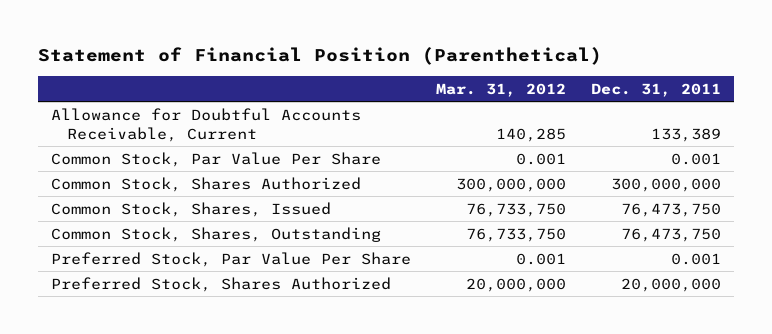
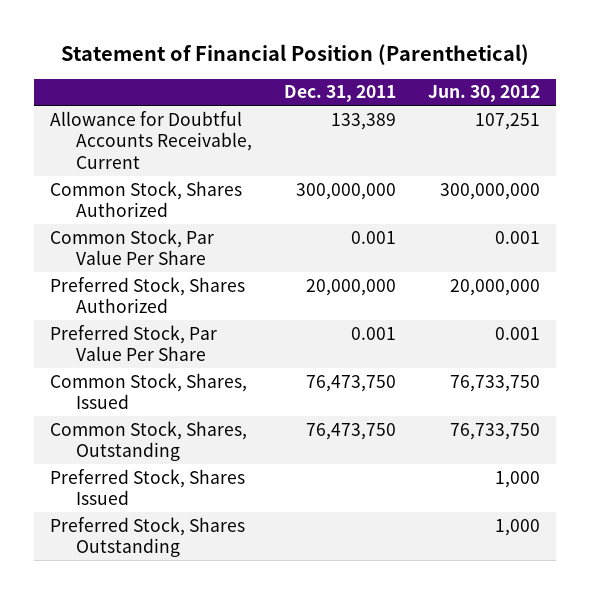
- | Mar. 31, 2012 | Dec. 31, 2011
+ | Dec. 31, 2011 | Jun. 30, 2012
moved down: Common Stock, Par Value Per Share | 0.001 | 0.001
moved up: Preferred Stock, Shares Authorized | 20,000,000 | 20,000,000
moved up: Preferred Stock, Par Value Per Share | 0.001 | 0.001
+ Preferred Stock, Shares Issued | | 1,000
+ Preferred Stock, Shares Outstanding | | 1,000

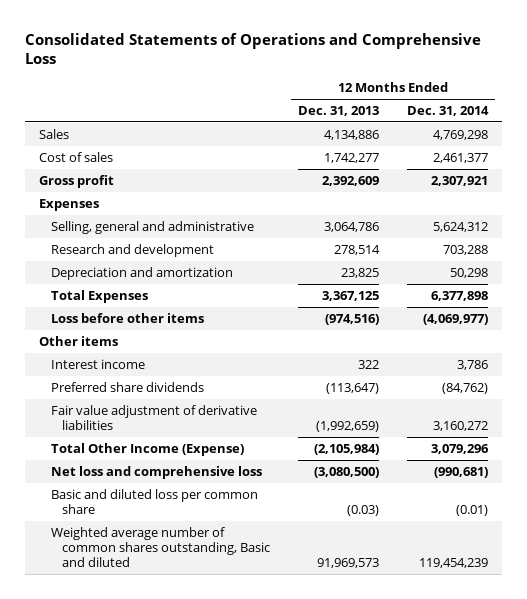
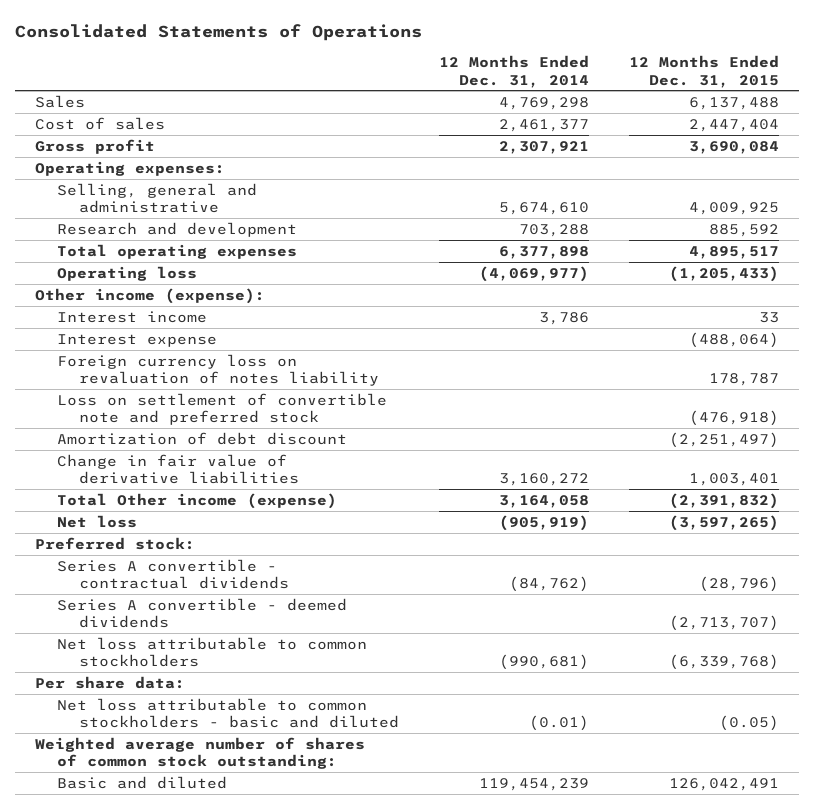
- Consolidated Statements of Operations and Comprehensive Loss
+ Consolidated Statements of Operations
- | 12 Months Ended Dec. 31, 2013 | 12 Months Ended Dec. 31, 2014
+ | 12 Months Ended Dec. 31, 2014 | 12 Months Ended Dec. 31, 2015
- Expenses
- Selling, general and administrative | 3,064,786 | 5,624,312
+ Operating expenses:
+ Selling, general and administrative | 5,674,610 | 4,009,925
- Depreciation and amortization | 23,825 | 50,298
- Total Expenses | 3,367,125 | 6,377,898
- Loss before other items | (974,516) | (4,069,977)
- Other items
+ Total operating expenses | 6,377,898 | 4,895,517
+ Operating loss | (4,069,977) | (1,205,433)
+ Other income (expense):
- Preferred share dividends | (113,647) | (84,762)
- Fair value adjustment of derivative liabilities | (1,992,659) | 3,160,272
- Total Other Income (Expense) | (2,105,984) | 3,079,296
- Net loss and comprehensive loss | (3,080,500) | (990,681)
- Basic and diluted loss per common share | (0.03) | (0.01)
- Weighted average number of common shares outstanding, Basic and diluted | 91,969,573 | 119,454,239
+ Interest expense | | (488,064)
+ Foreign currency loss on revaluation of notes liability | | 178,787
+ Loss on settlement of convertible note and preferred stock | | (476,918)
+ Amortization of debt discount | | (2,251,497)
+ Change in fair value of derivative liabilities | 3,160,272 | 1,003,401
+ Total Other income (expense) | 3,164,058 | (2,391,832)
+ Net loss | (905,919) | (3,597,265)
+ Preferred stock:
+ Series A convertible - contractual dividends | (84,762) | (28,796)
+ Series A convertible - deemed dividends | | (2,713,707)
+ Net loss attributable to common stockholders | (990,681) | (6,339,768)
+ Per share data:
+ Net loss attributable to common stockholders - basic and diluted | (0.01) | (0.05)
+ Weighted average number of shares of common stock outstanding:
+ Basic and diluted | 119,454,239 | 126,042,491

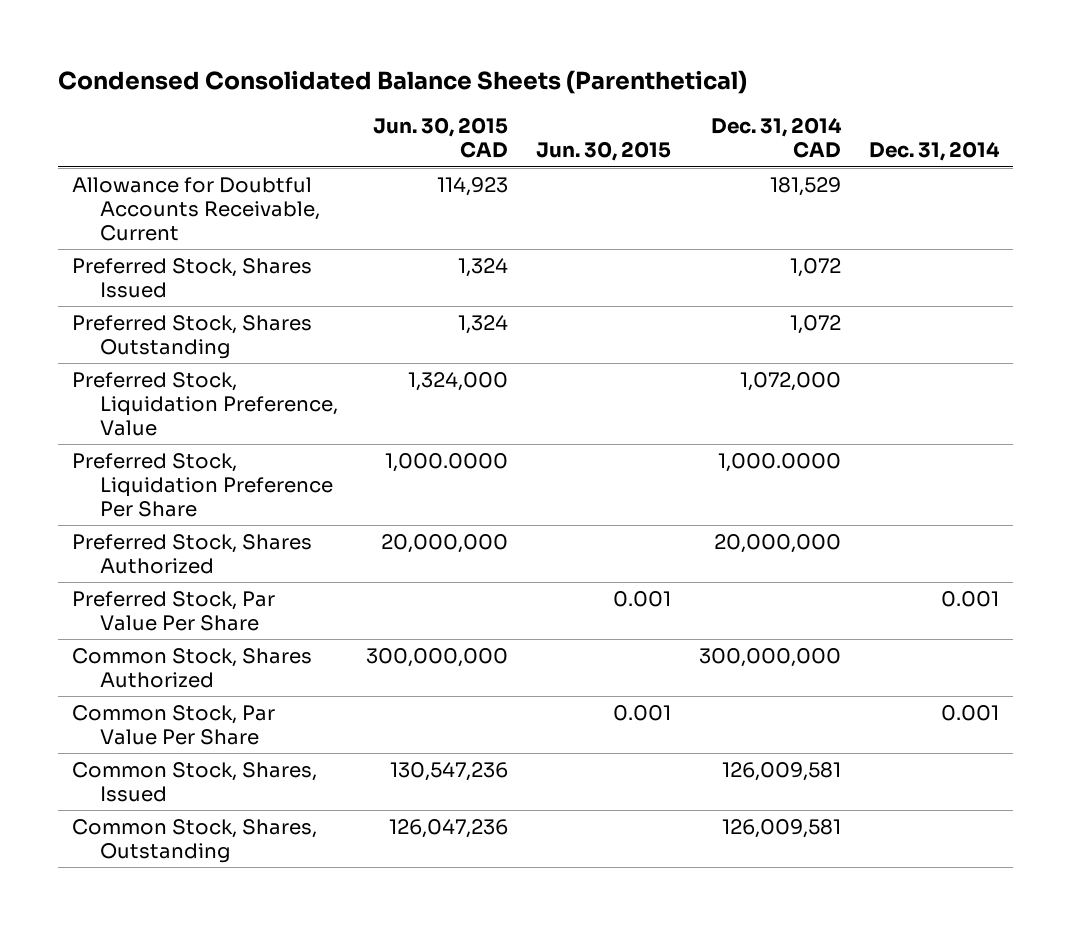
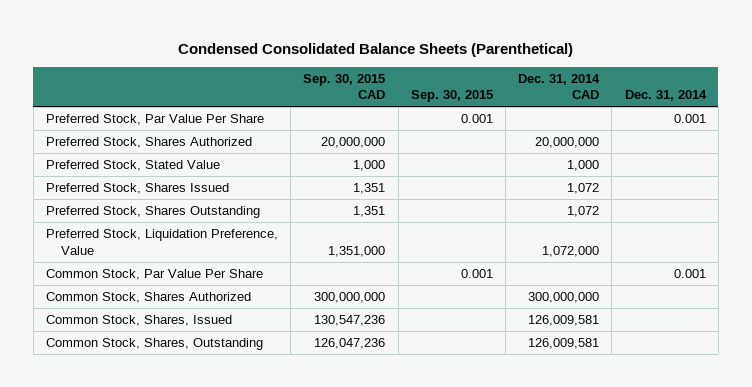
- | Jun. 30, 2015 CAD | Jun. 30, 2015 | Dec. 31, 2014 CAD | Dec. 31, 2014
+ | Sep. 30, 2015 CAD | Sep. 30, 2015 | Dec. 31, 2014 CAD | Dec. 31, 2014
- Allowance for Doubtful Accounts Receivable, Current | 114,923 | | 181,529 |
moved up: Preferred Stock, Par Value Per Share | | 0.001 | | 0.001
moved up: Preferred Stock, Shares Authorized | 20,000,000 | | 20,000,000 |
+ Preferred Stock, Stated Value | 1,000 | | 1,000 |
- Preferred Stock, Liquidation Preference Per Share | 1,000.0000 | | 1,000.0000 |
moved down: Common Stock, Shares Authorized | 300,000,000 | | 300,000,000 |

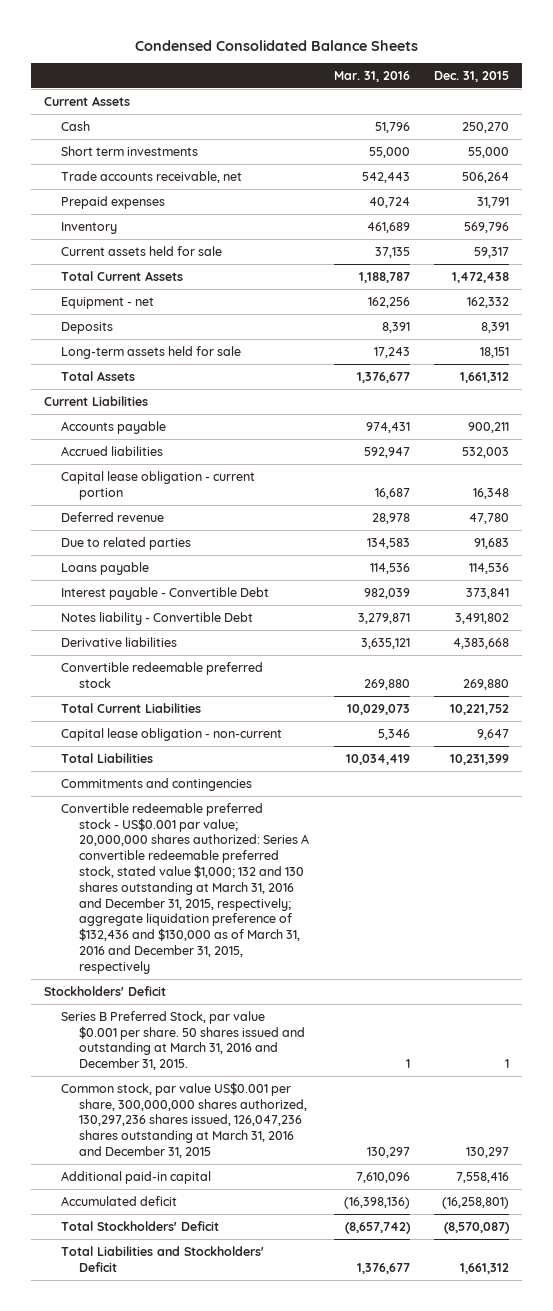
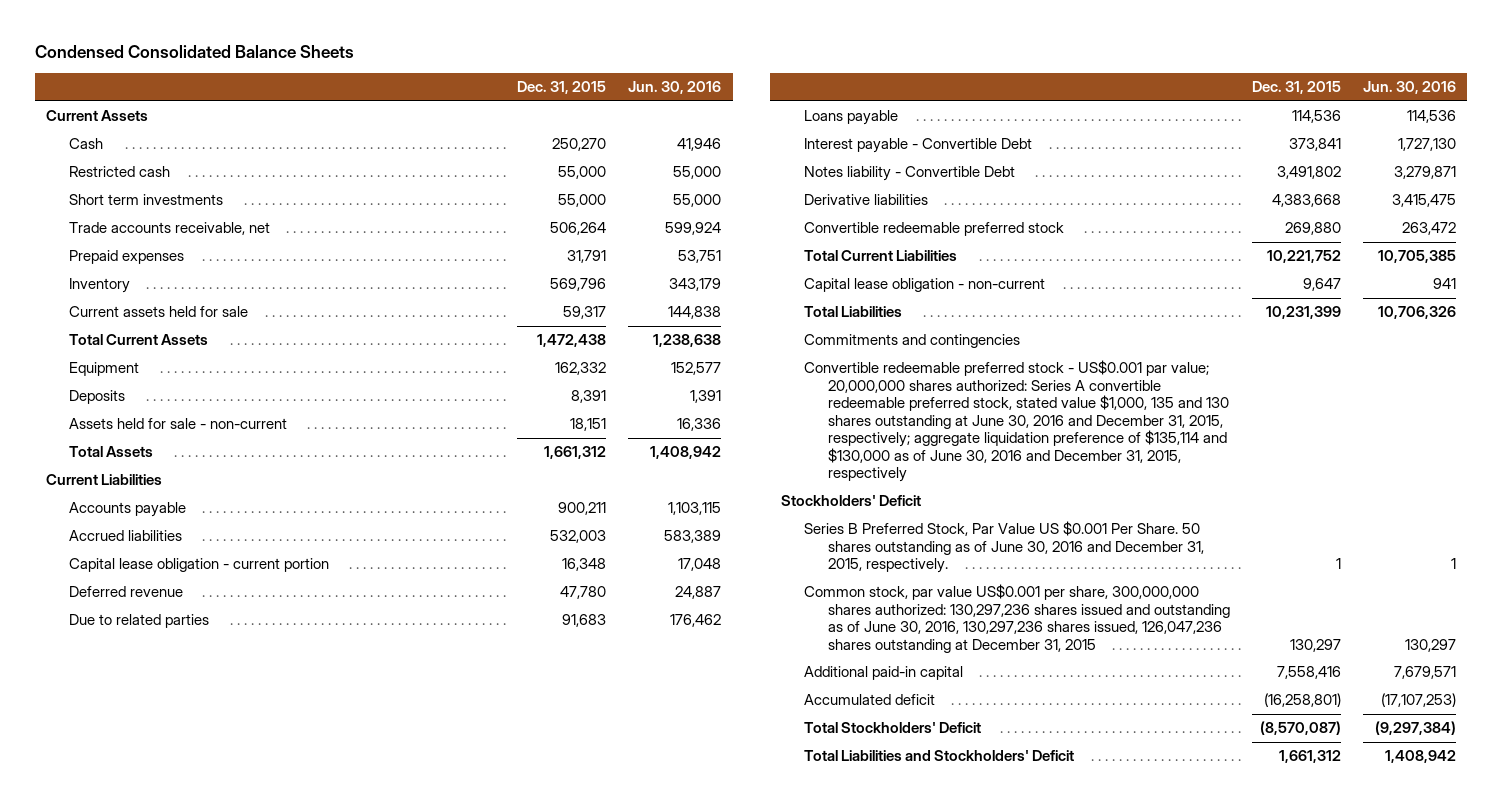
- | Mar. 31, 2016 | Dec. 31, 2015
+ | Dec. 31, 2015 | Jun. 30, 2016
+ Restricted cash | 55,000 | 55,000
- Equipment - net | 162,256 | 162,332
+ Equipment | 162,332 | 152,577
- Long-term assets held for sale | 17,243 | 18,151
+ Assets held for sale - non-current | 18,151 | 16,336
- Convertible redeemable preferred stock - US$0.001 par value; 20,000,000 shares authorized: Series A convertible redeemable preferred stock, stated value $1,000; 132 and 130 shares outstanding at March 31, 2016 and December 31, 2015, respectively; aggregate liquidation preference of $132,436 and $130,000 as of March 31, 2016 and December 31, 2015, respectively
+ Convertible redeemable preferred stock - US$0.001 par value; 20,000,000 shares authorized: Series A convertible redeemable preferred stock, stated value $1,000, 135 and 130 shares outstanding at June 30, 2016 and December 31, 2015, respectively; aggregate liquidation preference of $135,114 and $130,000 as of June 30, 2016 and December 31, 2015, respectively
- Series B Preferred Stock, par value $0.001 per share. 50 shares issued and outstanding at March 31, 2016 and December 31, 2015. | 1 | 1
- Common stock, par value US$0.001 per share, 300,000,000 shares authorized, 130,297,236 shares issued, 126,047,236 shares outstanding at March 31, 2016 and December 31, 2015 | 130,297 | 130,297
+ Series B Preferred Stock, Par Value US $0.001 Per Share. 50 shares outstanding as of June 30, 2016 and December 31, 2015, respectively. | 1 | 1
+ Common stock, par value US$0.001 per share, 300,000,000 shares authorized: 130,297,236 shares issued and outstanding as of June 30, 2016, 130,297,236 shares issued, 126,047,236 shares outstanding at December 31, 2015 | 130,297 | 130,297

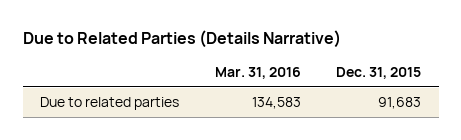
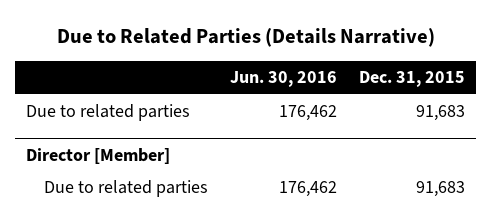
- | Mar. 31, 2016 | Dec. 31, 2015
+ | Jun. 30, 2016 | Dec. 31, 2015
+ Director [Member]
+ Due to related parties | 176,462 | 91,683

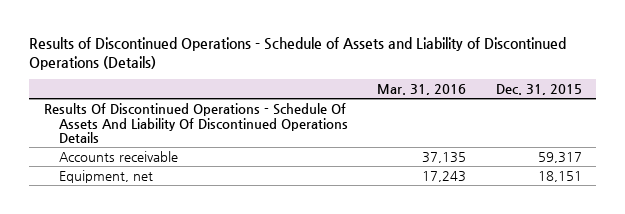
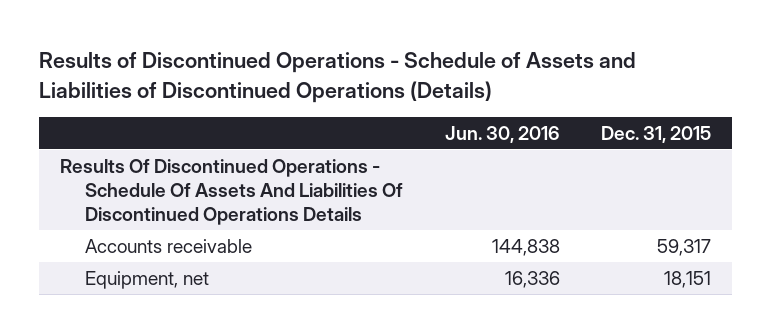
- Results of Discontinued Operations - Schedule of Assets and Liability of Discontinued Operations (Details)
+ Results of Discontinued Operations - Schedule of Assets and Liabilities of Discontinued Operations (Details)
- | Mar. 31, 2016 | Dec. 31, 2015
+ | Jun. 30, 2016 | Dec. 31, 2015
- Results Of Discontinued Operations - Schedule Of Assets And Liability Of Discontinued Operations Details
+ Results Of Discontinued Operations - Schedule Of Assets And Liabilities Of Discontinued Operations Details

